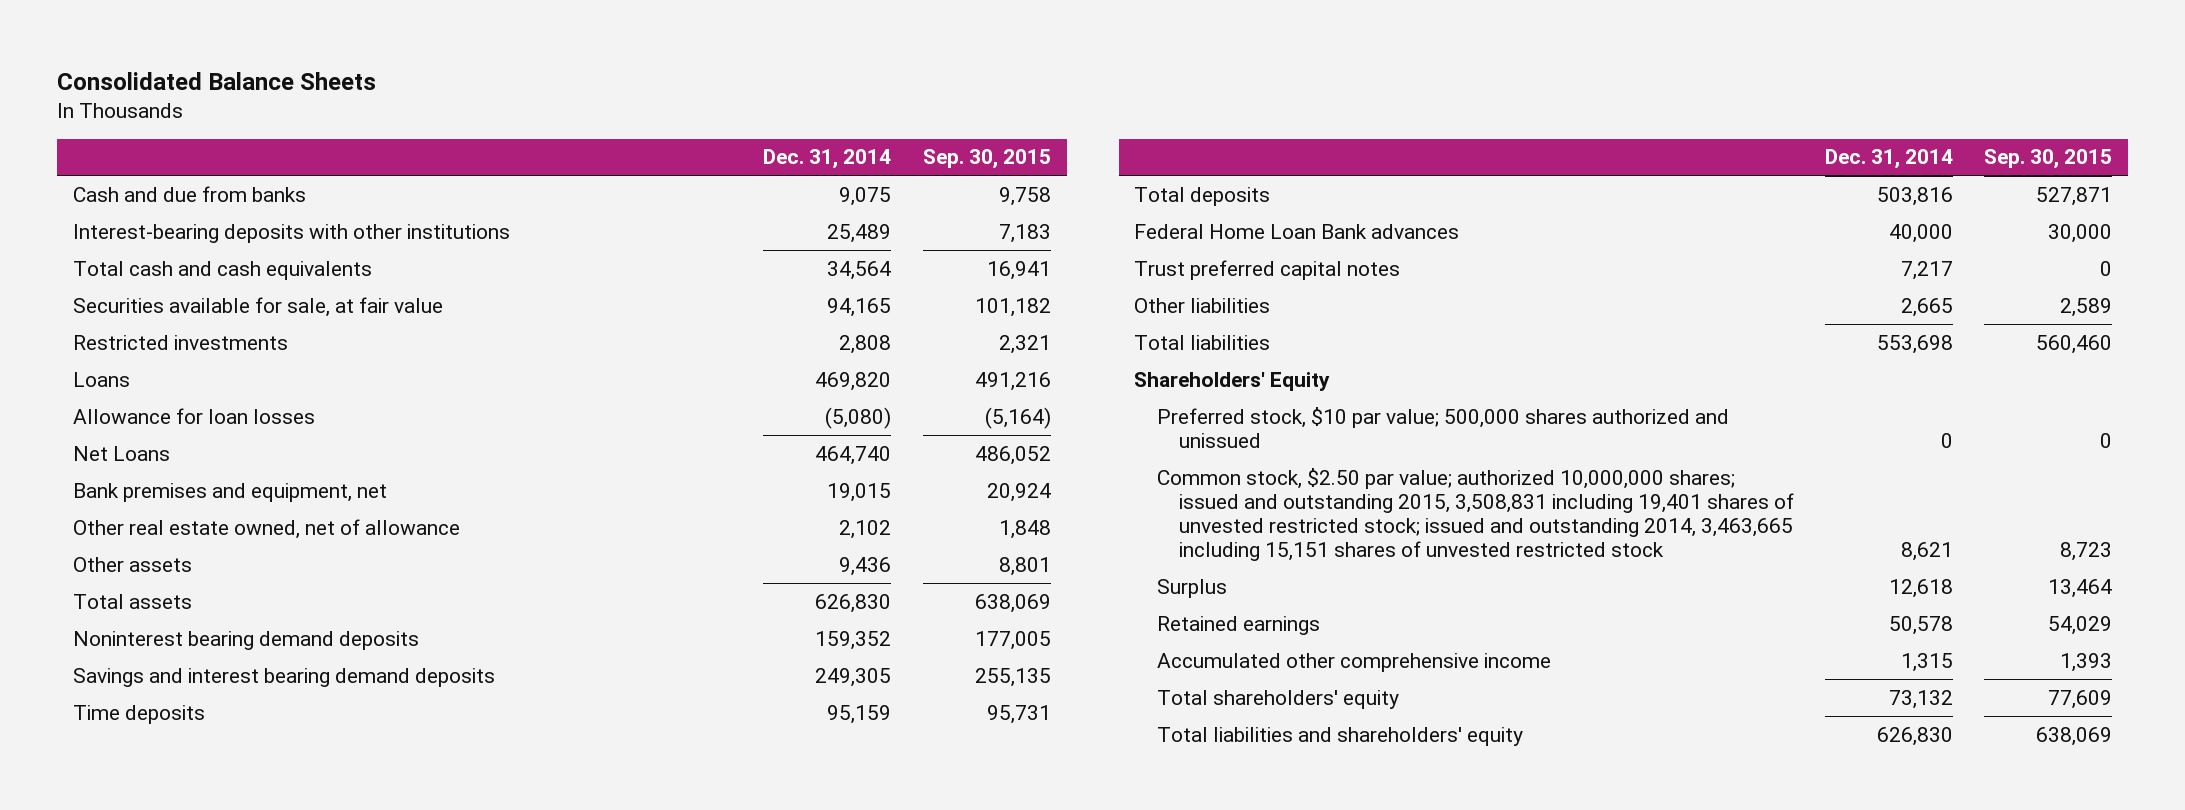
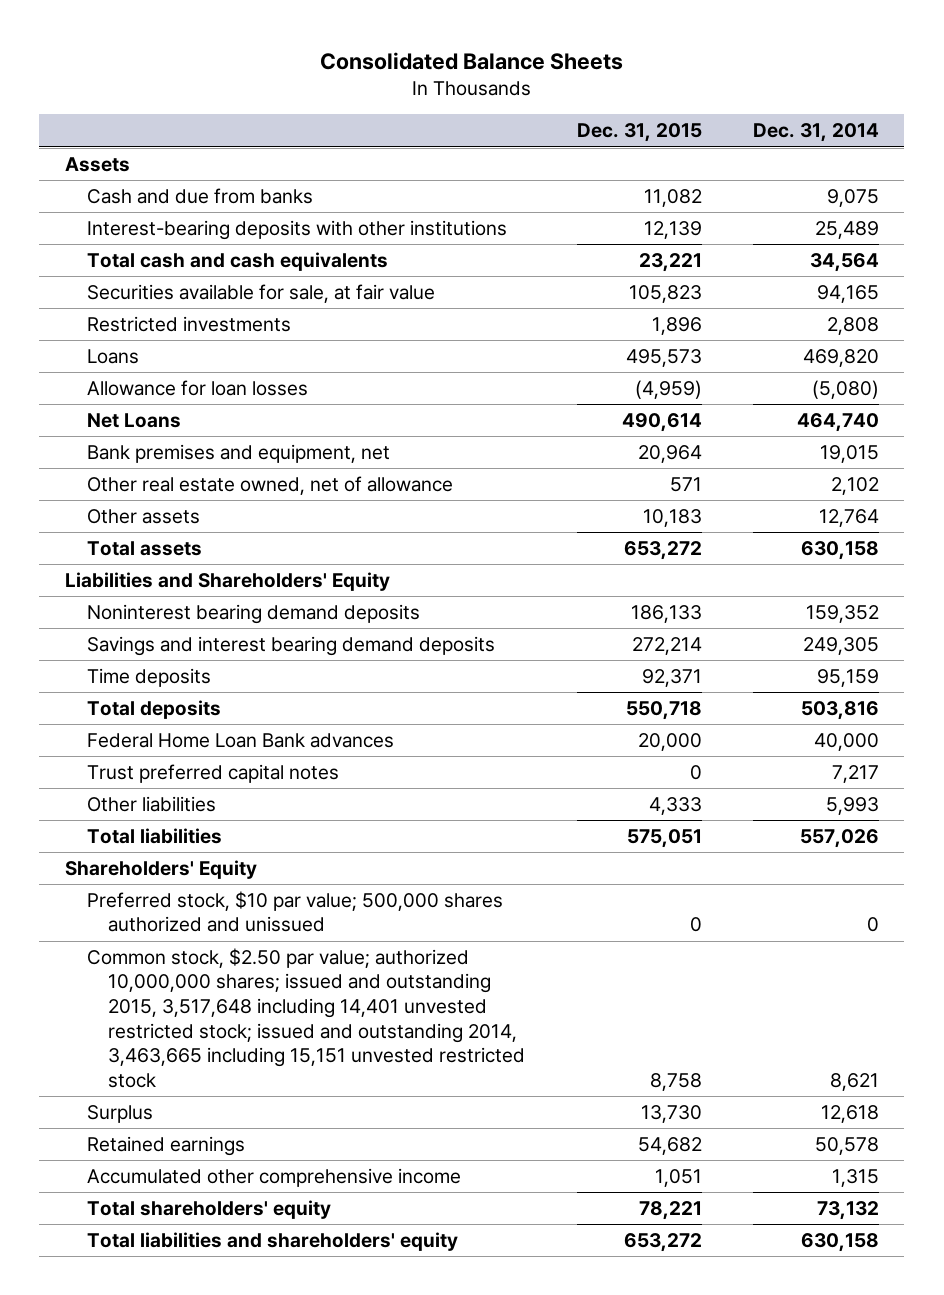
- | Dec. 31, 2014 | Sep. 30, 2015
+ | Dec. 31, 2015 | Dec. 31, 2014
+ Assets
- Other assets | 9,436 | 8,801
- Total assets | 626,830 | 638,069
+ Other assets | 10,183 | 12,764
+ Total assets | 653,272 | 630,158
+ Liabilities and Shareholders' Equity
- Other liabilities | 2,665 | 2,589
- Total liabilities | 553,698 | 560,460
+ Other liabilities | 4,333 | 5,993
+ Total liabilities | 575,051 | 557,026
- Common stock, $2.50 par value; authorized 10,000,000 shares; issued and outstanding 2015, 3,508,831 including 19,401 shares of unvested restricted stock; issued and outstanding 2014, 3,463,665 including 15,151 shares of unvested restricted stock | 8,621 | 8,723
+ Common stock, $2.50 par value; authorized 10,000,000 shares; issued and outstanding 2015, 3,517,648 including 14,401 unvested restricted stock; issued and outstanding 2014, 3,463,665 including 15,151 unvested restricted stock | 8,758 | 8,621
- Total liabilities and shareholders' equity | 626,830 | 638,069
+ Total liabilities and shareholders' equity | 653,272 | 630,158

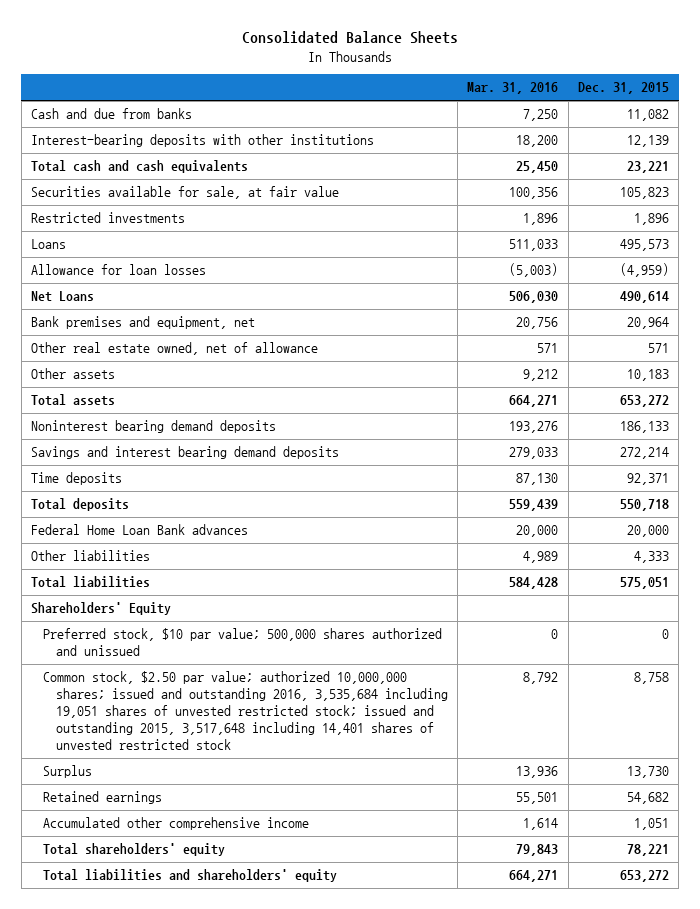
- | Dec. 31, 2015 | Dec. 31, 2014
+ | Mar. 31, 2016 | Dec. 31, 2015
- Assets
- Liabilities and Shareholders' Equity
- Trust preferred capital notes | 0 | 7,217
- Common stock, $2.50 par value; authorized 10,000,000 shares; issued and outstanding 2015, 3,517,648 including 14,401 unvested restricted stock; issued and outstanding 2014, 3,463,665 including 15,151 unvested restricted stock | 8,758 | 8,621
+ Common stock, $2.50 par value; authorized 10,000,000 shares; issued and outstanding 2016, 3,535,684 including 19,051 shares of unvested restricted stock; issued and outstanding 2015, 3,517,648 including 14,401 shares of unvested restricted stock | 8,792 | 8,758

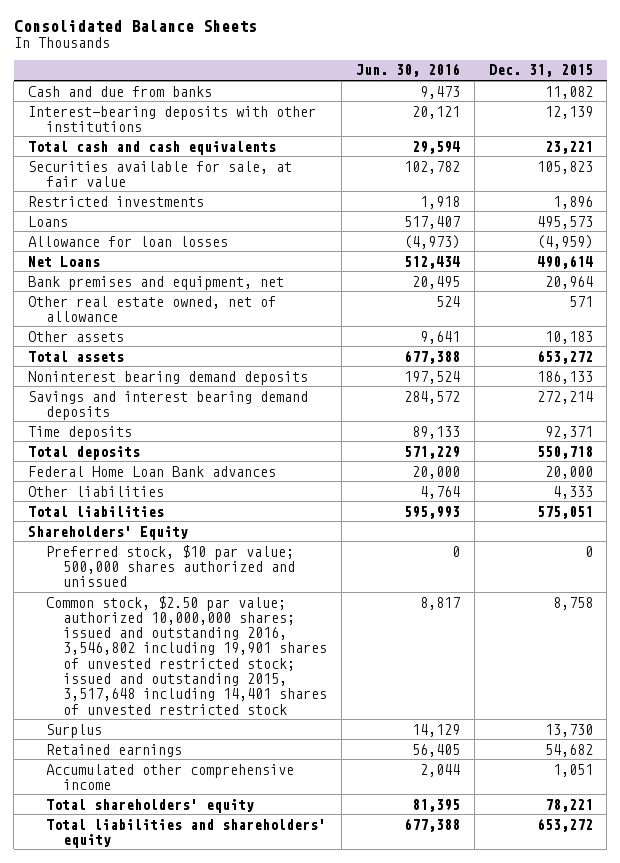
- | Mar. 31, 2016 | Dec. 31, 2015
+ | Jun. 30, 2016 | Dec. 31, 2015
- Common stock, $2.50 par value; authorized 10,000,000 shares; issued and outstanding 2016, 3,535,684 including 19,051 shares of unvested restricted stock; issued and outstanding 2015, 3,517,648 including 14,401 shares of unvested restricted stock | 8,792 | 8,758
+ Common stock, $2.50 par value; authorized 10,000,000 shares; issued and outstanding 2016, 3,546,802 including 19,901 shares of unvested restricted stock; issued and outstanding 2015, 3,517,648 including 14,401 shares of unvested restricted stock | 8,817 | 8,758

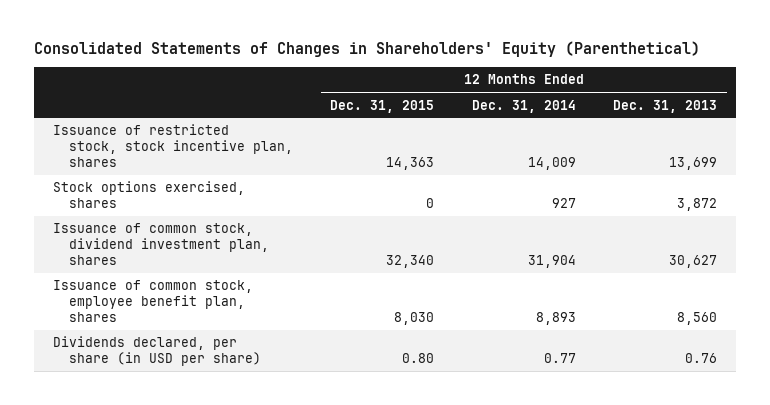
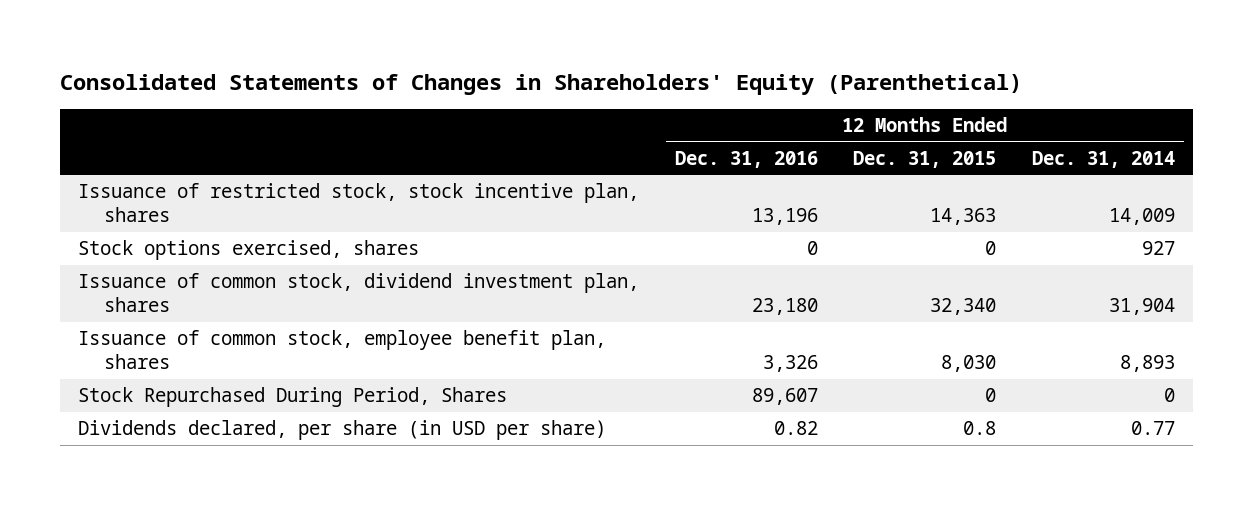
- | 12 Months Ended Dec. 31, 2015 | 12 Months Ended Dec. 31, 2014 | 12 Months Ended Dec. 31, 2013
+ | 12 Months Ended Dec. 31, 2016 | 12 Months Ended Dec. 31, 2015 | 12 Months Ended Dec. 31, 2014
- Dividends declared, per share (in USD per share) | 0.80 | 0.77 | 0.76
+ Stock Repurchased During Period, Shares | 89,607 | 0 | 0
+ Dividends declared, per share (in USD per share) | 0.82 | 0.8 | 0.77

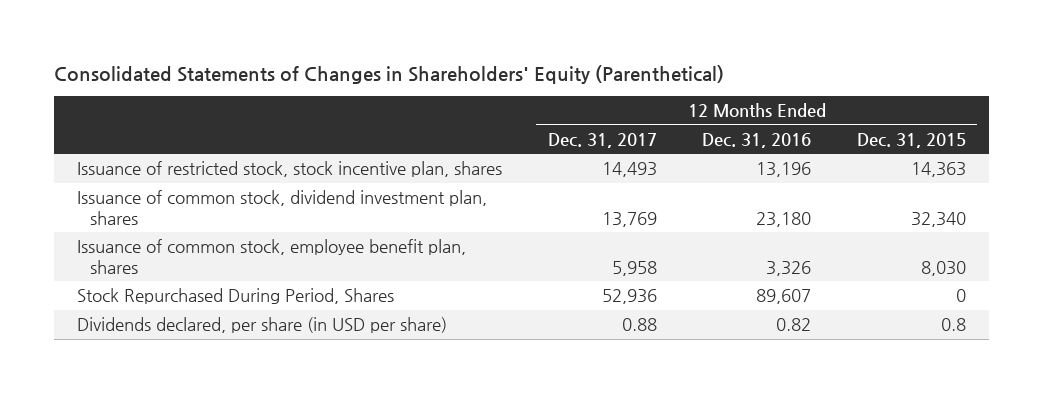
- | 12 Months Ended Dec. 31, 2016 | 12 Months Ended Dec. 31, 2015 | 12 Months Ended Dec. 31, 2014
+ | 12 Months Ended Dec. 31, 2017 | 12 Months Ended Dec. 31, 2016 | 12 Months Ended Dec. 31, 2015
- Stock options exercised, shares | 0 | 0 | 927

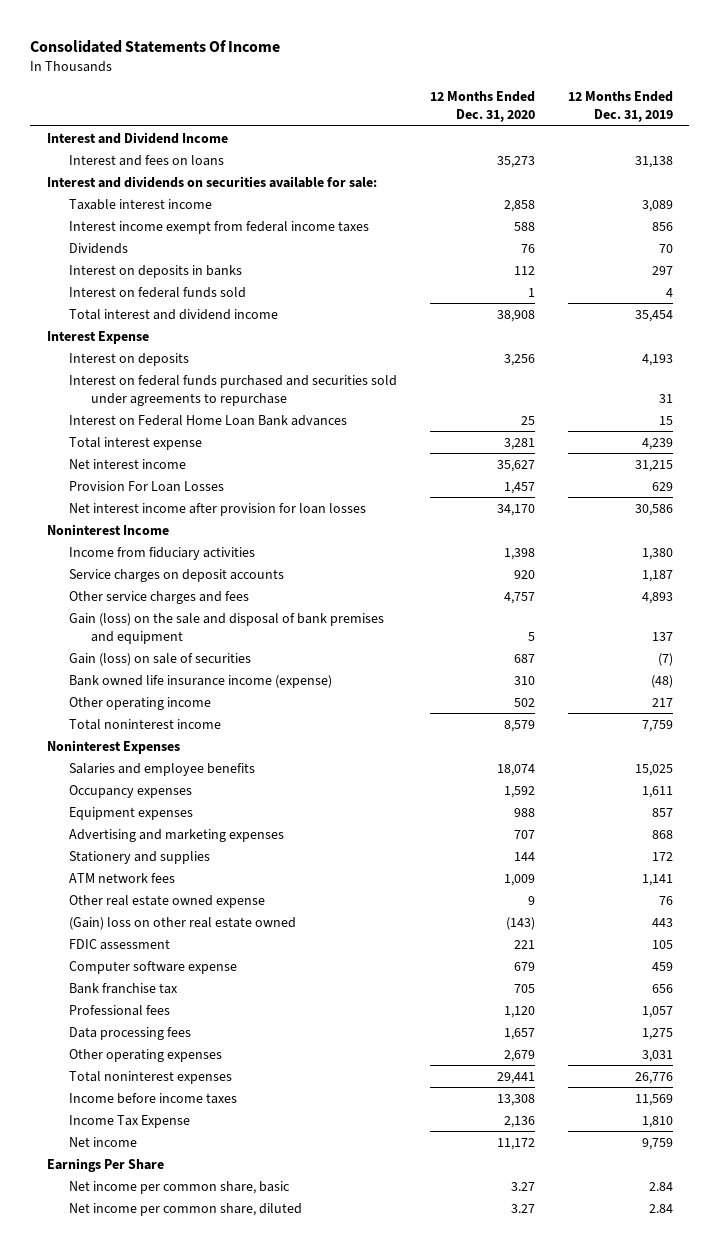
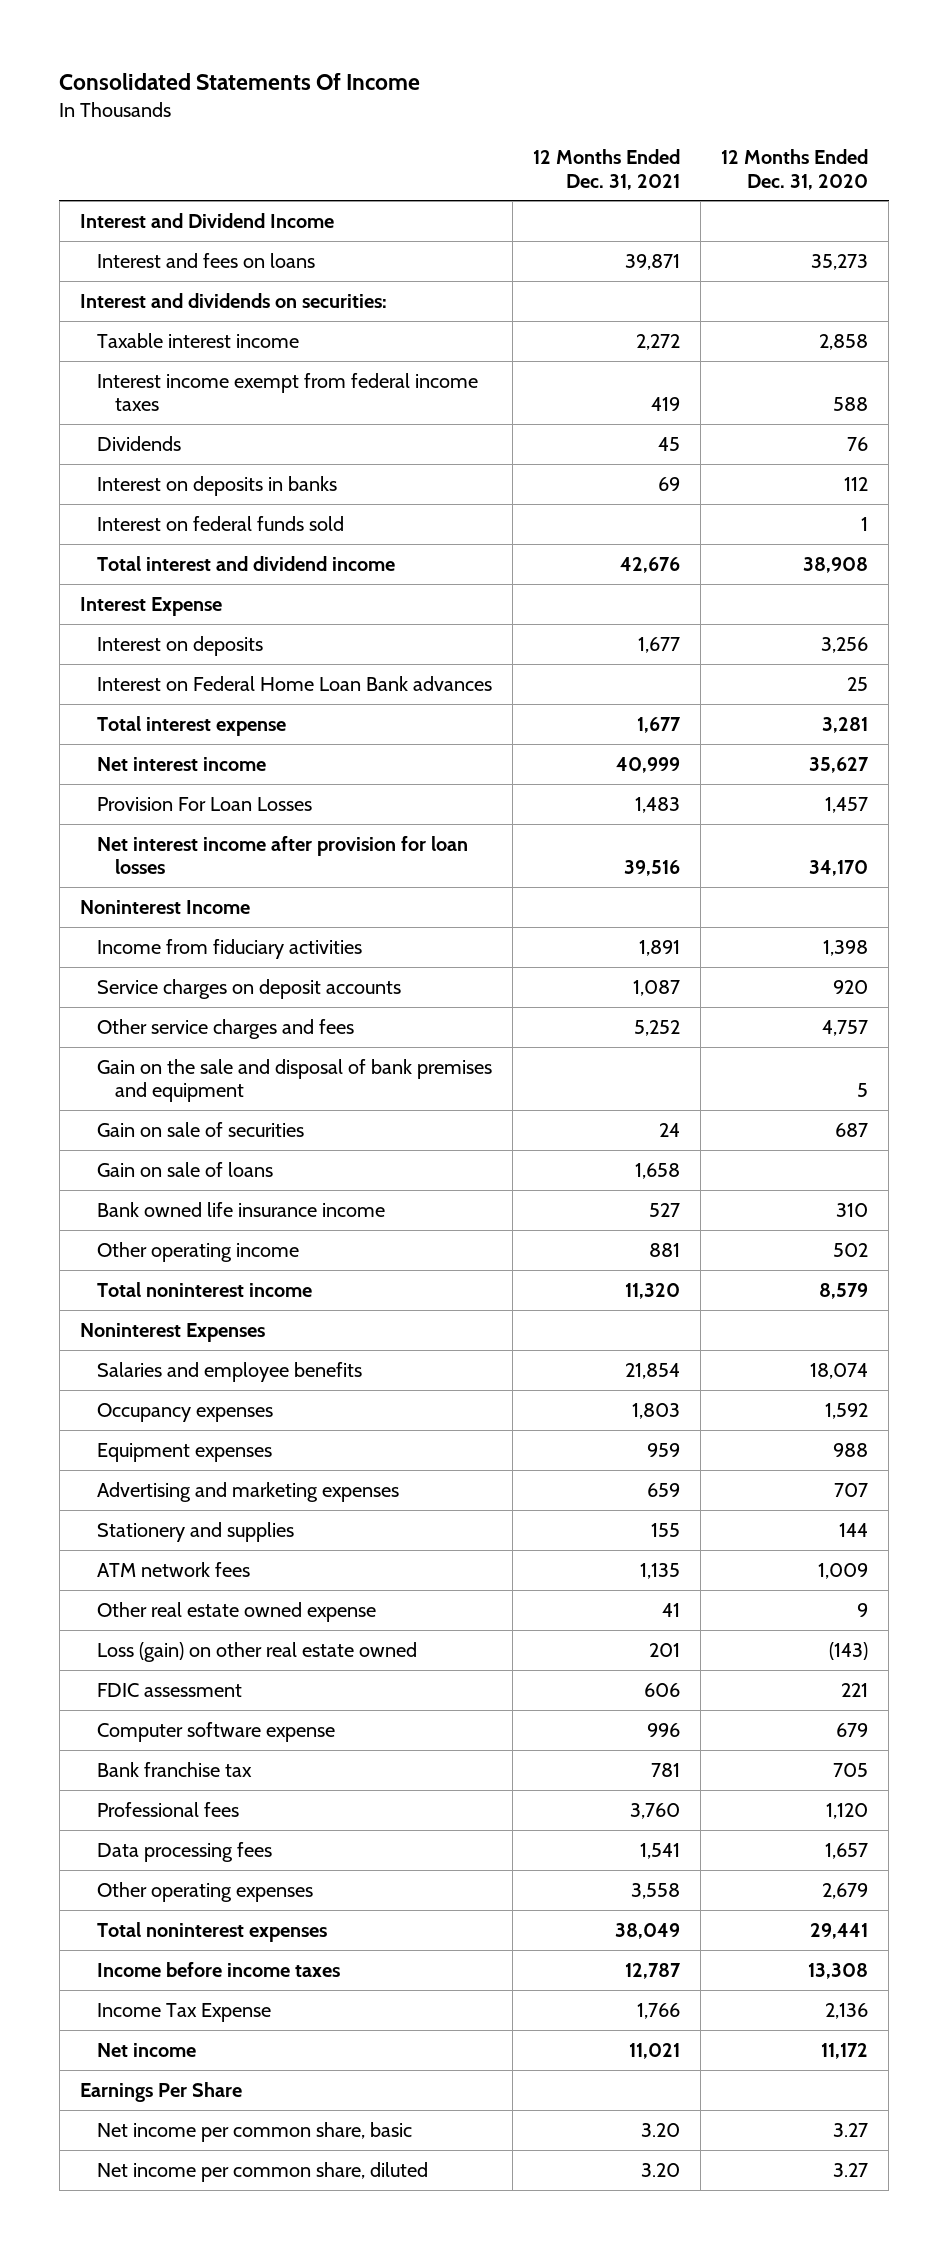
- | 12 Months Ended Dec. 31, 2020 | 12 Months Ended Dec. 31, 2019
+ | 12 Months Ended Dec. 31, 2021 | 12 Months Ended Dec. 31, 2020
- Interest and dividends on securities available for sale:
+ Interest and dividends on securities:
- Interest on federal funds purchased and securities sold under agreements to repurchase | | 31
- Gain (loss) on the sale and disposal of bank premises and equipment | 5 | 137
- Gain (loss) on sale of securities | 687 | (7)
- Bank owned life insurance income (expense) | 310 | (48)
+ Gain on the sale and disposal of bank premises and equipment | | 5
+ Gain on sale of securities | 24 | 687
+ Gain on sale of loans | 1,658 |
+ Bank owned life insurance income | 527 | 310
- (Gain) loss on other real estate owned | (143) | 443
+ Loss (gain) on other real estate owned | 201 | (143)

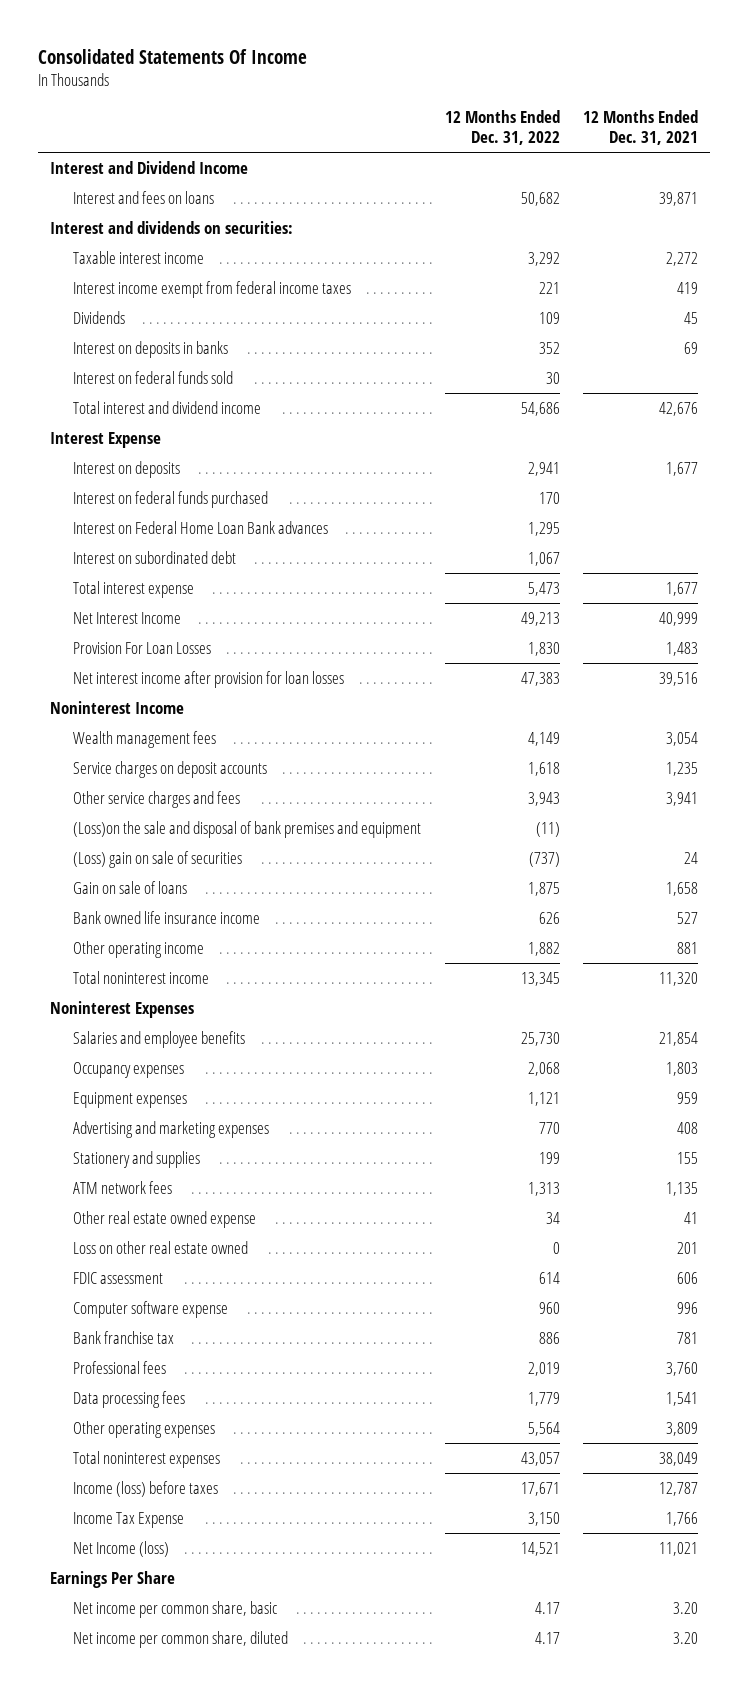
- | 12 Months Ended Dec. 31, 2021 | 12 Months Ended Dec. 31, 2020
+ | 12 Months Ended Dec. 31, 2022 | 12 Months Ended Dec. 31, 2021
+ Interest on federal funds purchased | 170 |
+ Interest on subordinated debt | 1,067 |
- Net interest income | 40,999 | 35,627
+ Net Interest Income | 49,213 | 40,999
- Income from fiduciary activities | 1,891 | 1,398
- Service charges on deposit accounts | 1,087 | 920
- Other service charges and fees | 5,252 | 4,757
- Gain on the sale and disposal of bank premises and equipment | | 5
- Gain on sale of securities | 24 | 687
+ Wealth management fees | 4,149 | 3,054
+ Service charges on deposit accounts | 1,618 | 1,235
+ Other service charges and fees | 3,943 | 3,941
+ (Loss)on the sale and disposal of bank premises and equipment | (11) |
+ (Loss) gain on sale of securities | (737) | 24
- Advertising and marketing expenses | 659 | 707
+ Advertising and marketing expenses | 770 | 408
- Loss (gain) on other real estate owned | 201 | (143)
+ Loss on other real estate owned | 0 | 201
- Other operating expenses | 3,558 | 2,679
+ Other operating expenses | 5,564 | 3,809
- Income before income taxes | 12,787 | 13,308
+ Income (loss) before taxes | 17,671 | 12,787
- Net income | 11,021 | 11,172
+ Net Income (loss) | 14,521 | 11,021

